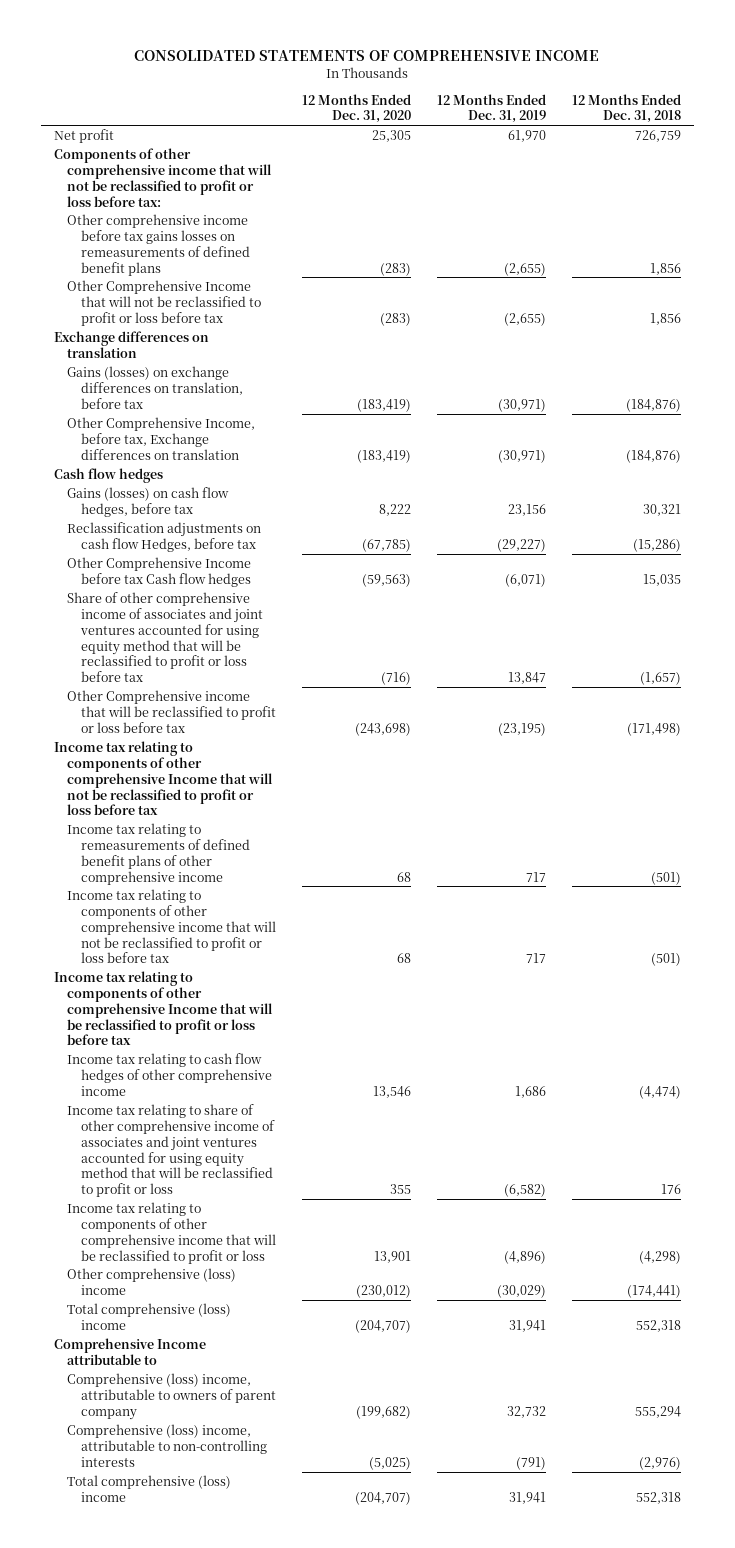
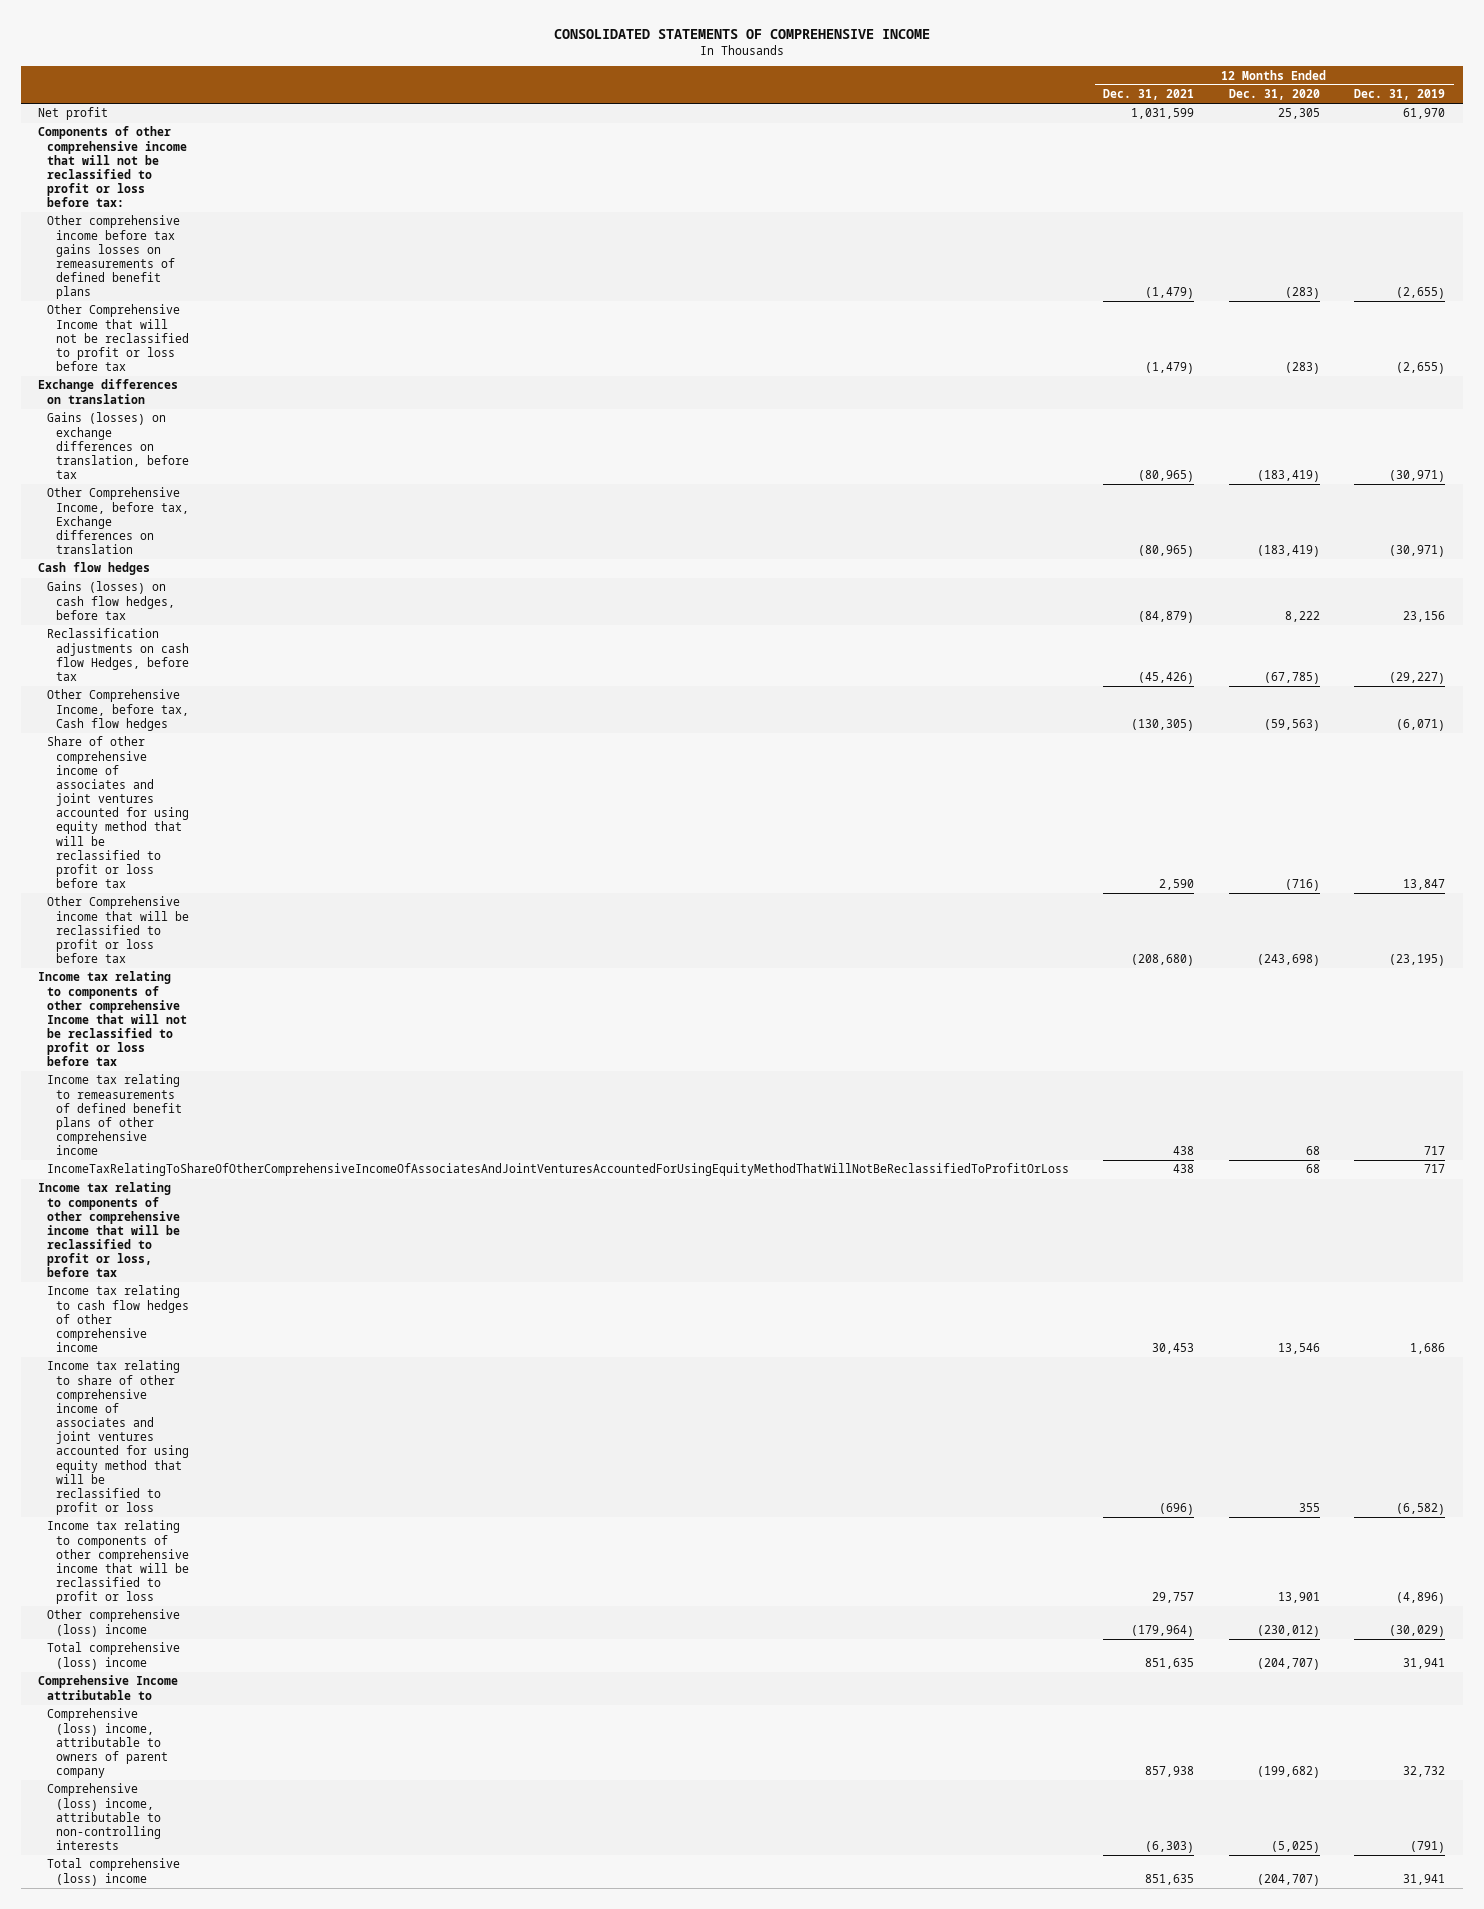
- | 12 Months Ended Dec. 31, 2020 | 12 Months Ended Dec. 31, 2019 | 12 Months Ended Dec. 31, 2018
+ | 12 Months Ended Dec. 31, 2021 | 12 Months Ended Dec. 31, 2020 | 12 Months Ended Dec. 31, 2019
- Other Comprehensive Income before tax Cash flow hedges | (59,563) | (6,071) | 15,035
+ Other Comprehensive Income, before tax, Cash flow hedges | (130,305) | (59,563) | (6,071)
- Income tax relating to components of other comprehensive income that will not be reclassified to profit or loss before tax | 68 | 717 | (501)
- Income tax relating to components of other comprehensive Income that will be reclassified to profit or loss before tax
+ IncomeTaxRelatingToShareOfOtherComprehensiveIncomeOfAssociatesAndJointVenturesAccountedForUsingEquityMethodThatWillNotBeReclassifiedToProfitOrLoss | 438 | 68 | 717
+ Income tax relating to components of other comprehensive income that will be reclassified to profit or loss, before tax

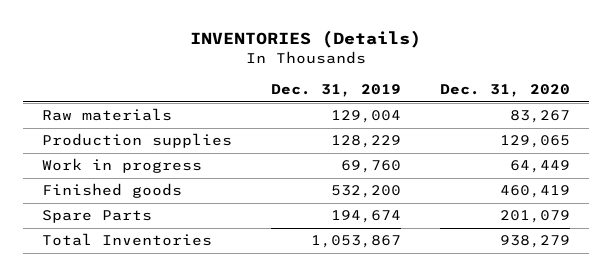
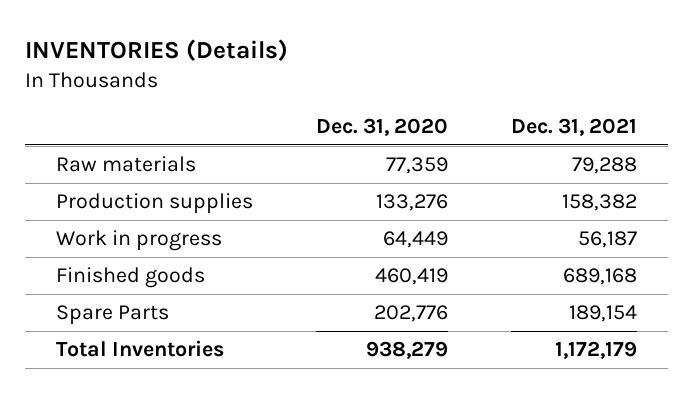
- | Dec. 31, 2019 | Dec. 31, 2020
+ | Dec. 31, 2020 | Dec. 31, 2021
- Raw materials | 129,004 | 83,267
- Production supplies | 128,229 | 129,065
+ Raw materials | 77,359 | 79,288
+ Production supplies | 133,276 | 158,382
- Spare Parts | 194,674 | 201,079
+ Spare Parts | 202,776 | 189,154

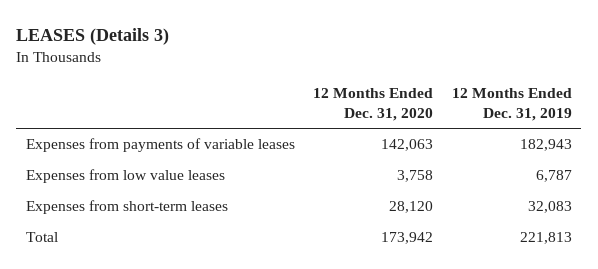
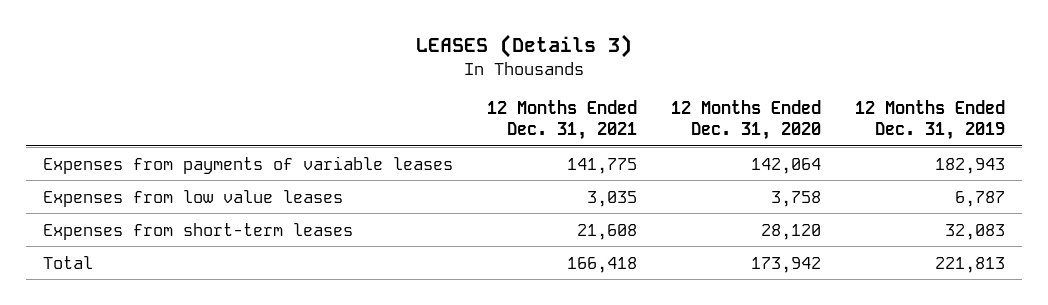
- | 12 Months Ended Dec. 31, 2020 | 12 Months Ended Dec. 31, 2019
+ | 12 Months Ended Dec. 31, 2021 | 12 Months Ended Dec. 31, 2020 | 12 Months Ended Dec. 31, 2019
- Expenses from payments of variable leases | 142,063 | 182,943
+ Expenses from payments of variable leases | 141,775 | 142,064 | 182,943

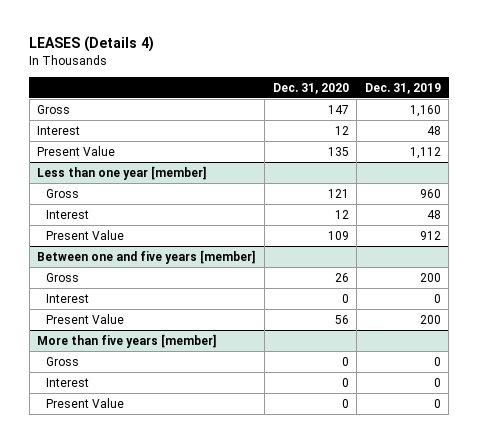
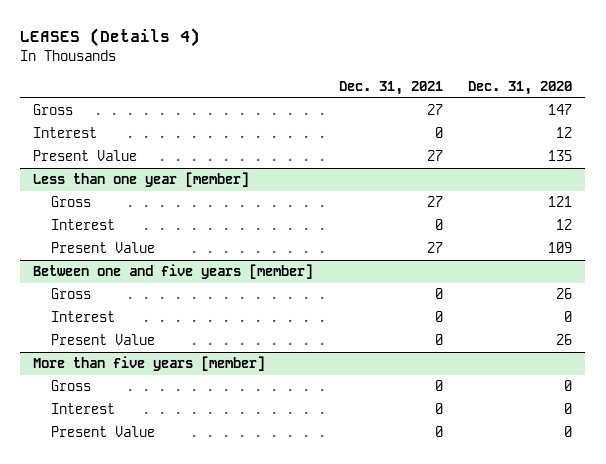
- | Dec. 31, 2020 | Dec. 31, 2019
+ | Dec. 31, 2021 | Dec. 31, 2020
@ Between one and five years [member]
- Present Value | 56 | 200
+ Present Value | 0 | 26

